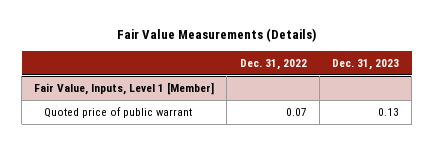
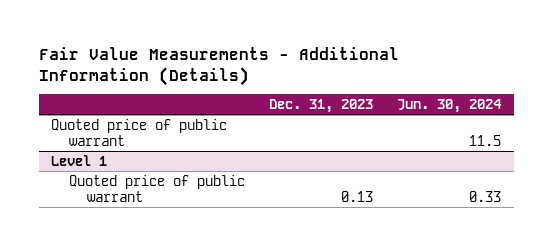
- Fair Value Measurements (Details)
+ Fair Value Measurements - Additional Information (Details)
- | Dec. 31, 2022 | Dec. 31, 2023
+ | Dec. 31, 2023 | Jun. 30, 2024
- Fair Value, Inputs, Level 1 [Member]
+ Quoted price of public warrant | | 11.5
+ Level 1

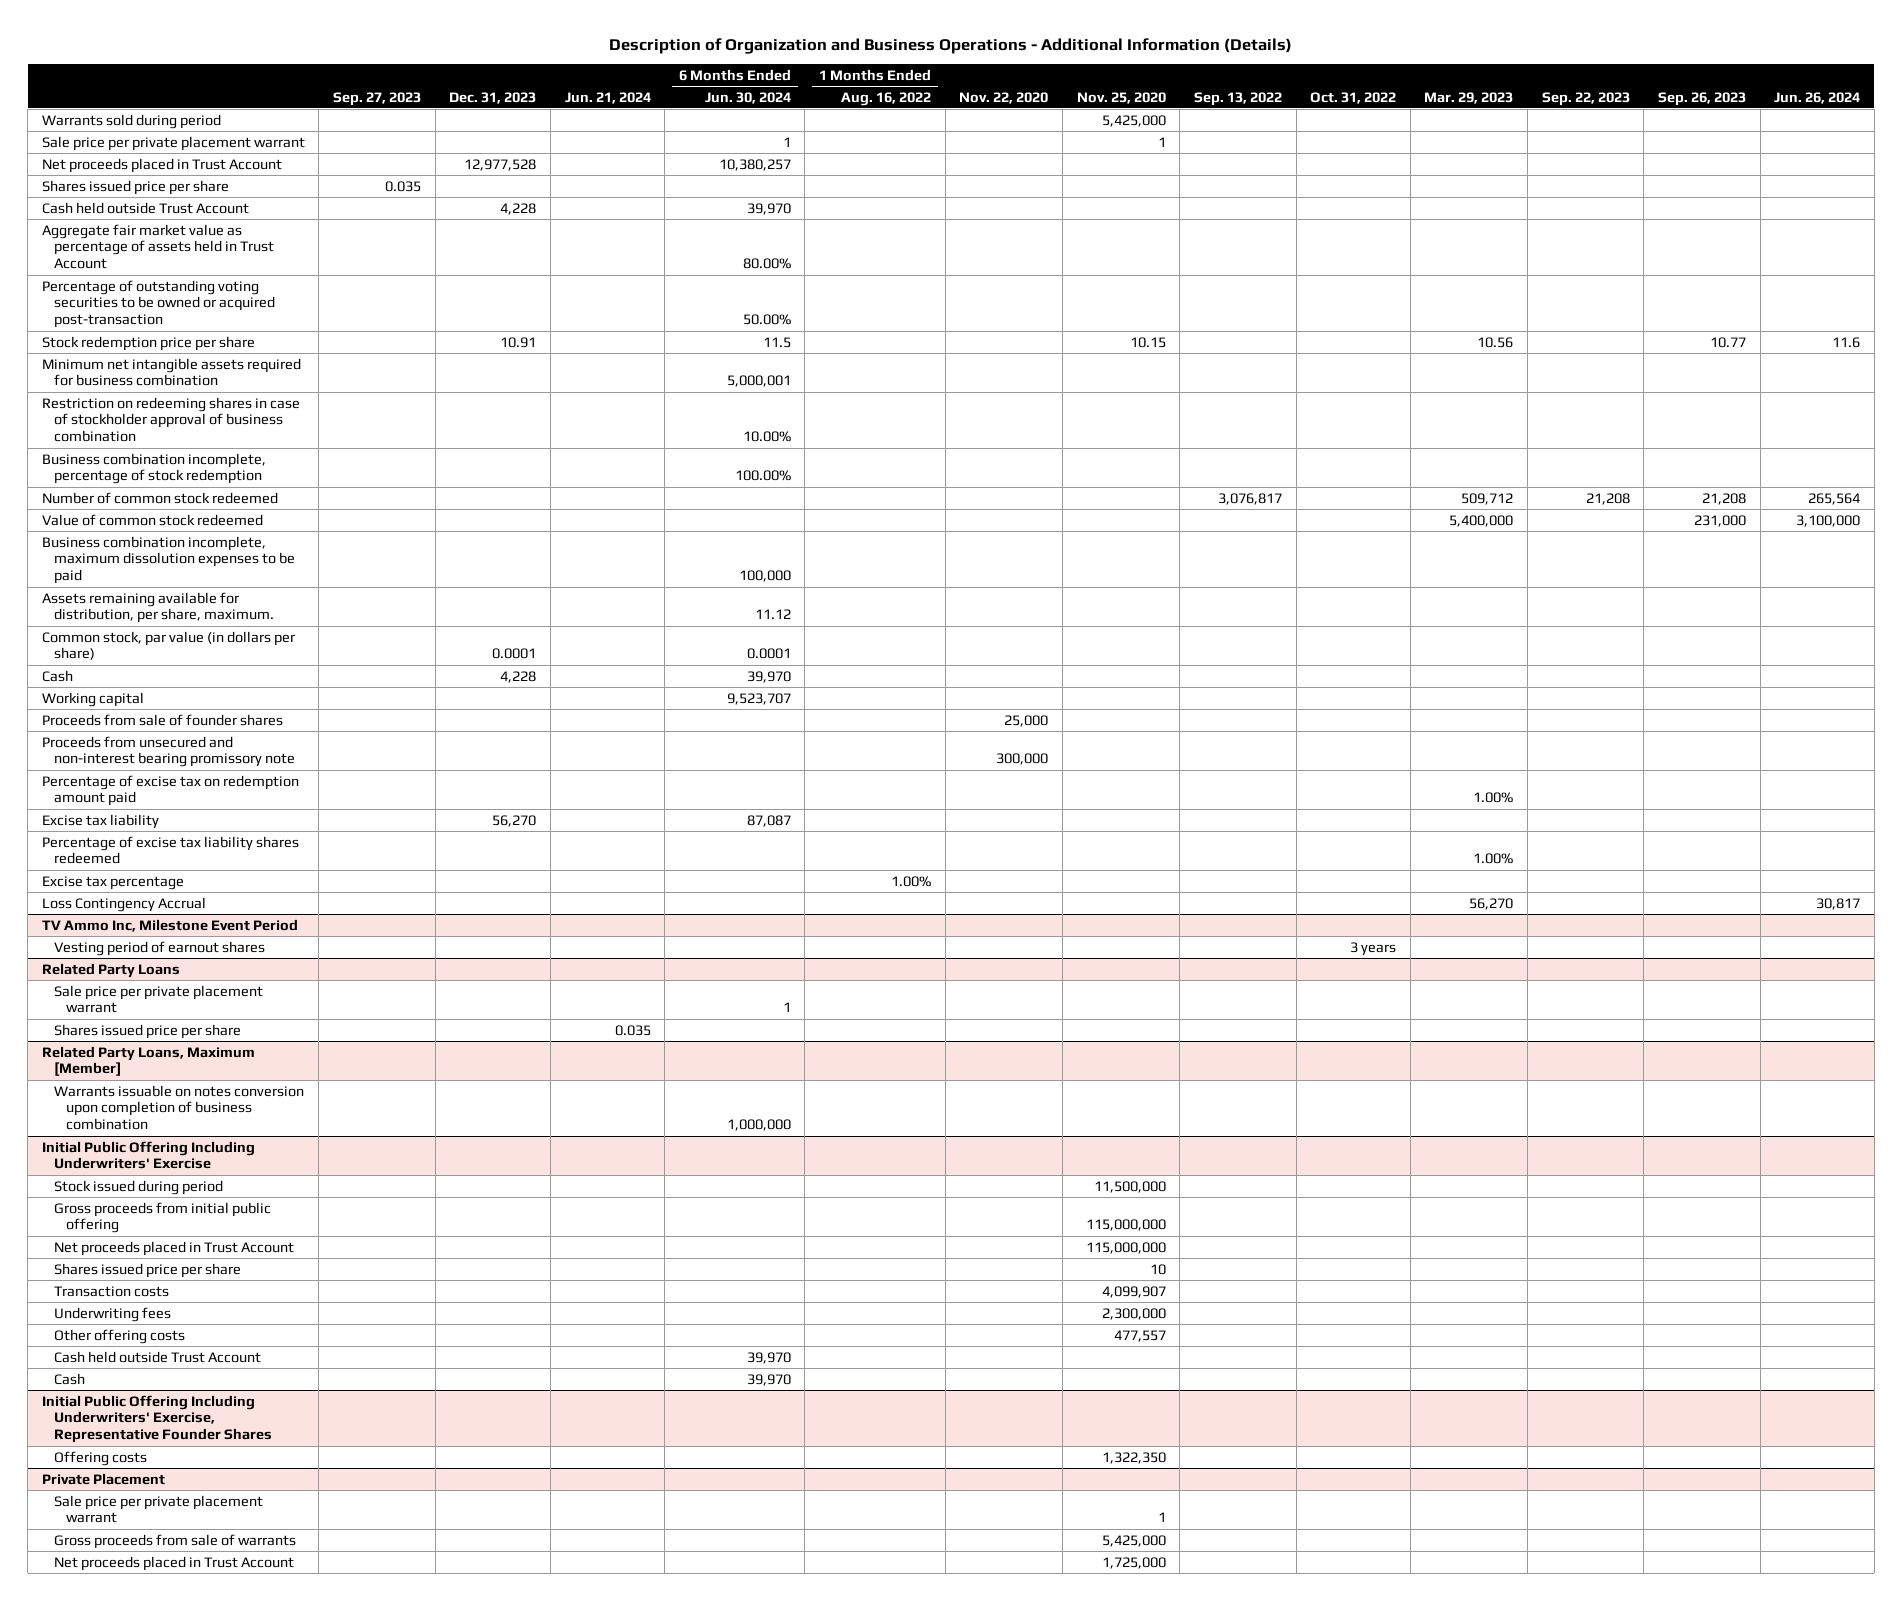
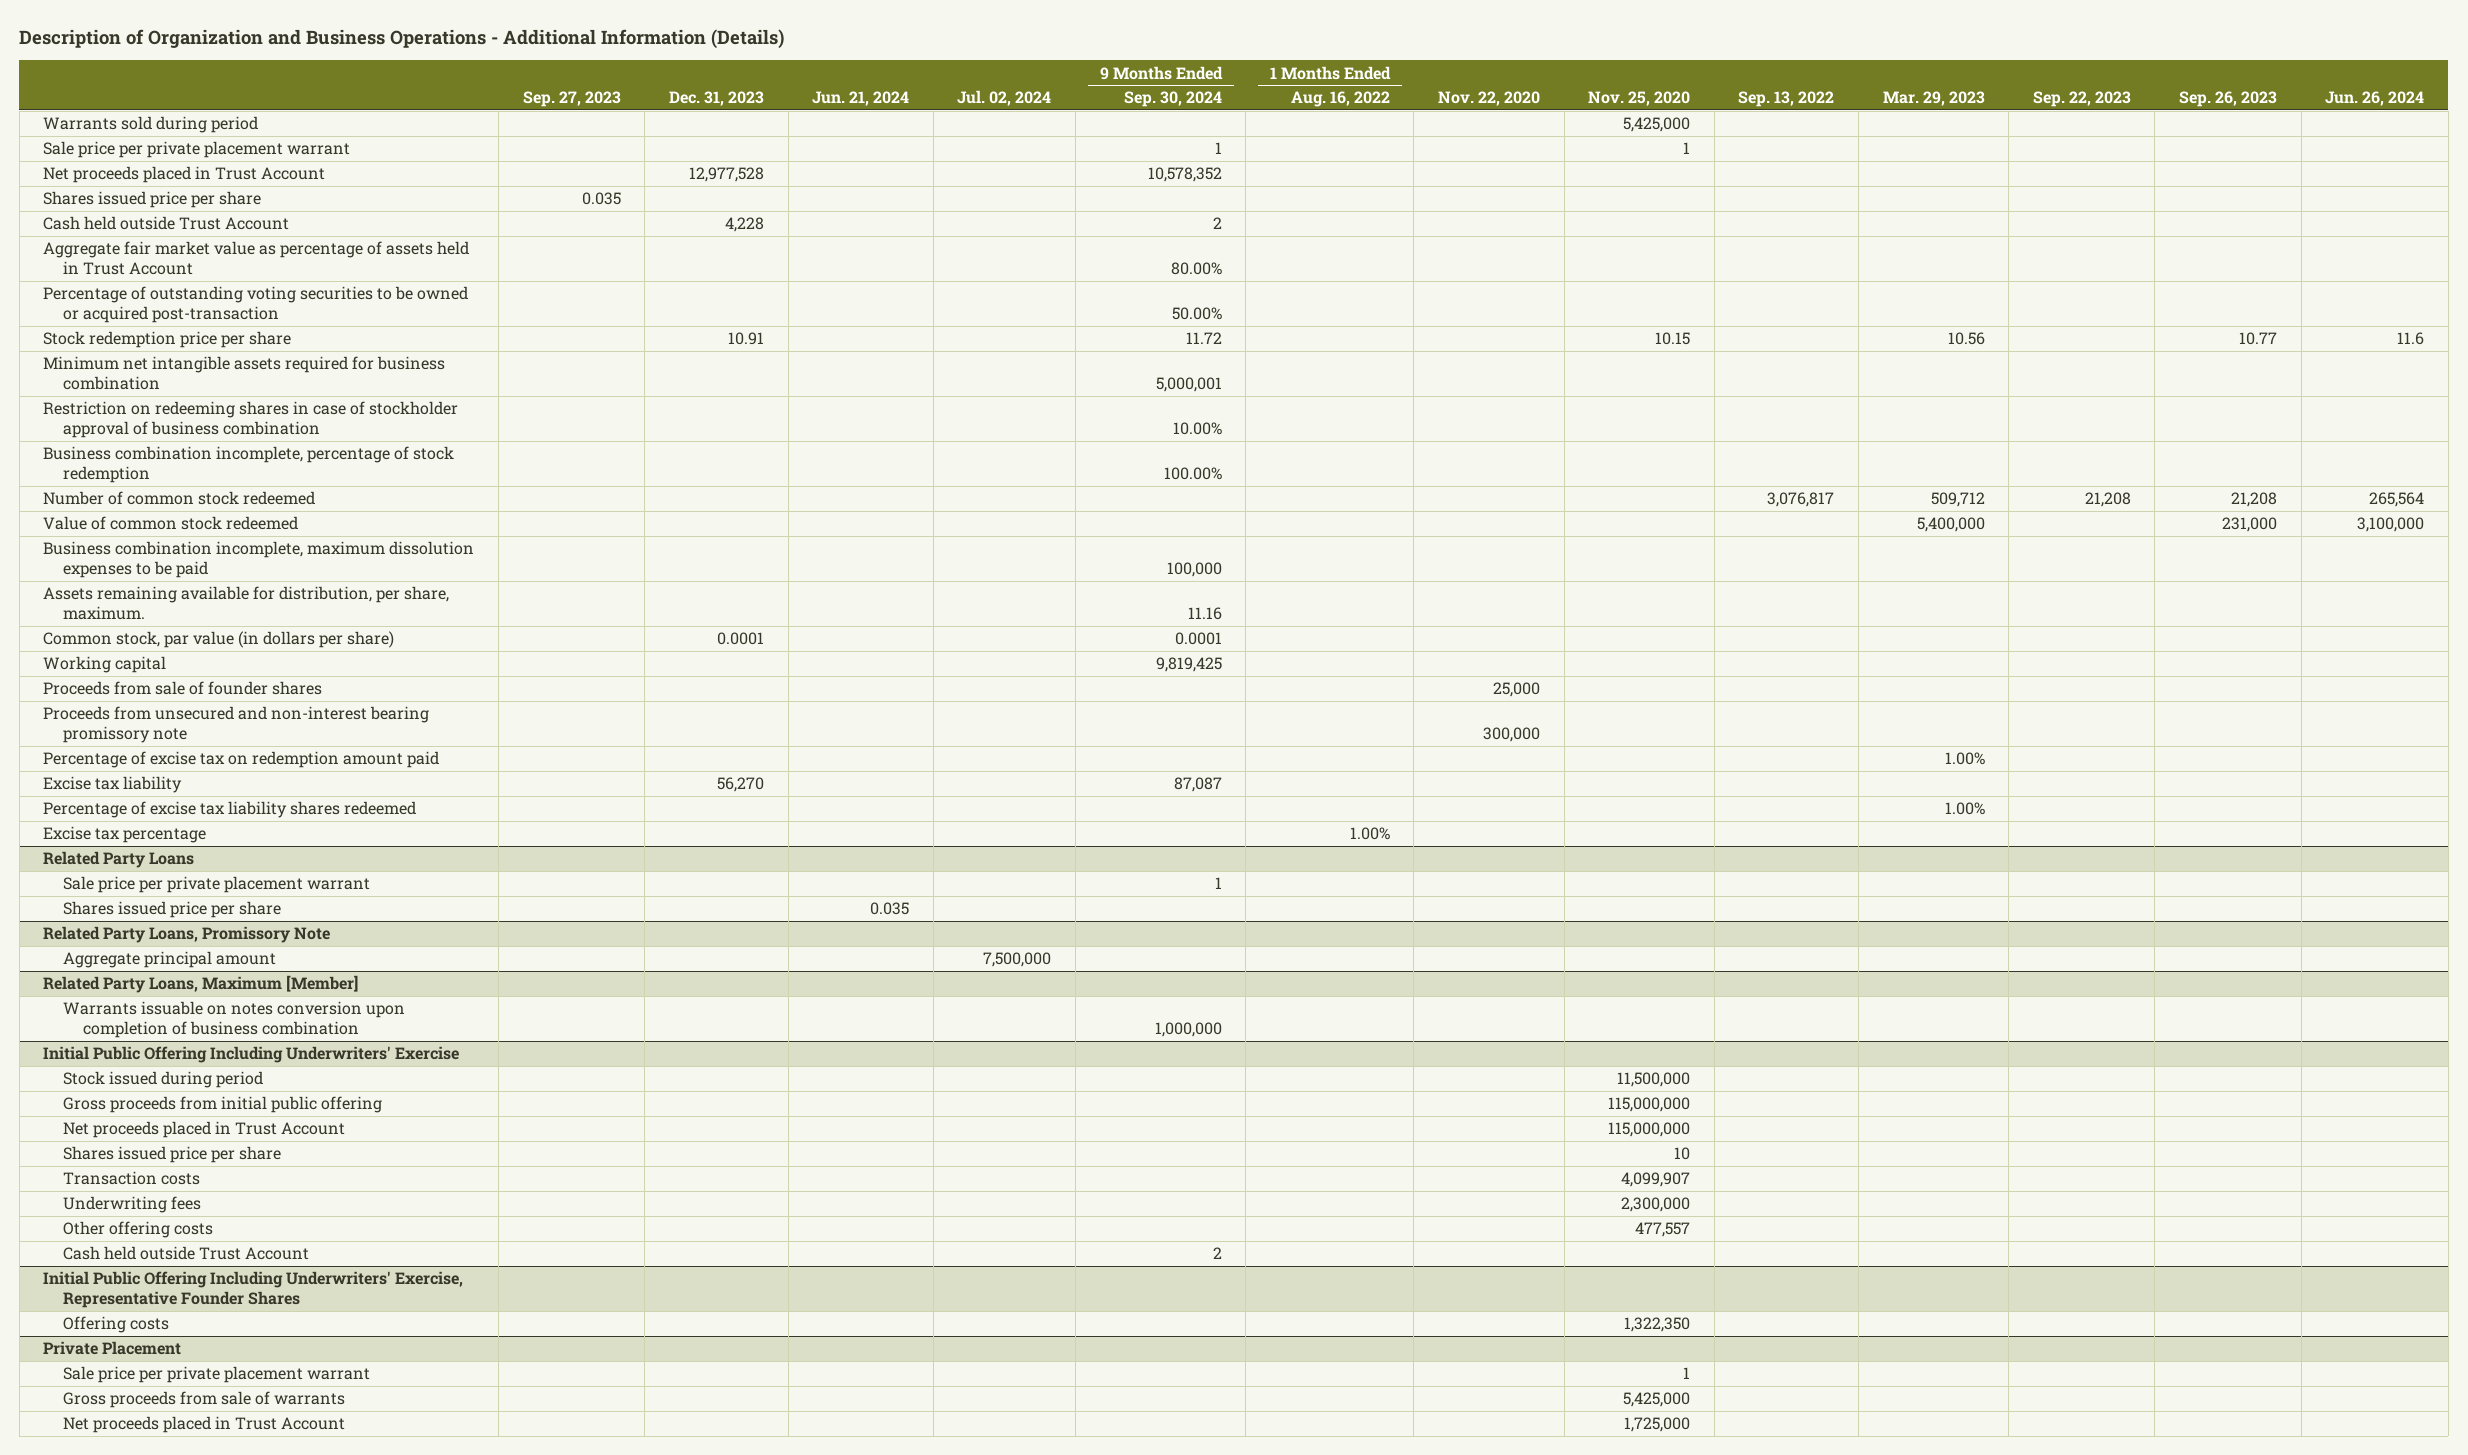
- | Sep. 27, 2023 | Dec. 31, 2023 | Jun. 21, 2024 | 6 Months Ended Jun. 30, 2024 | 1 Months Ended Aug. 16, 2022 | Nov. 22, 2020 | Nov. 25, 2020 | Sep. 13, 2022 | Oct. 31, 2022 | Mar. 29, 2023 | Sep. 22, 2023 | Sep. 26, 2023 | Jun. 26, 2024
+ | Sep. 27, 2023 | Dec. 31, 2023 | Jun. 21, 2024 | Jul. 02, 2024 | 9 Months Ended Sep. 30, 2024 | 1 Months Ended Aug. 16, 2022 | Nov. 22, 2020 | Nov. 25, 2020 | Sep. 13, 2022 | Mar. 29, 2023 | Sep. 22, 2023 | Sep. 26, 2023 | Jun. 26, 2024
- Cash | | 4,228 | | 39,970 | | | | | | | | |
- Loss Contingency Accrual | | | | | | | | | | 56,270 | | | 30,817
- TV Ammo Inc, Milestone Event Period
- Vesting period of earnout shares | | | | | | | | | 3 years | | | |
+ Related Party Loans, Promissory Note
+ Aggregate principal amount | | | | 7,500,000 | | | | | | | | |
@ Initial Public Offering Including Underwriters' Exercise
- Cash | | | | 39,970 | | | | | | | | |

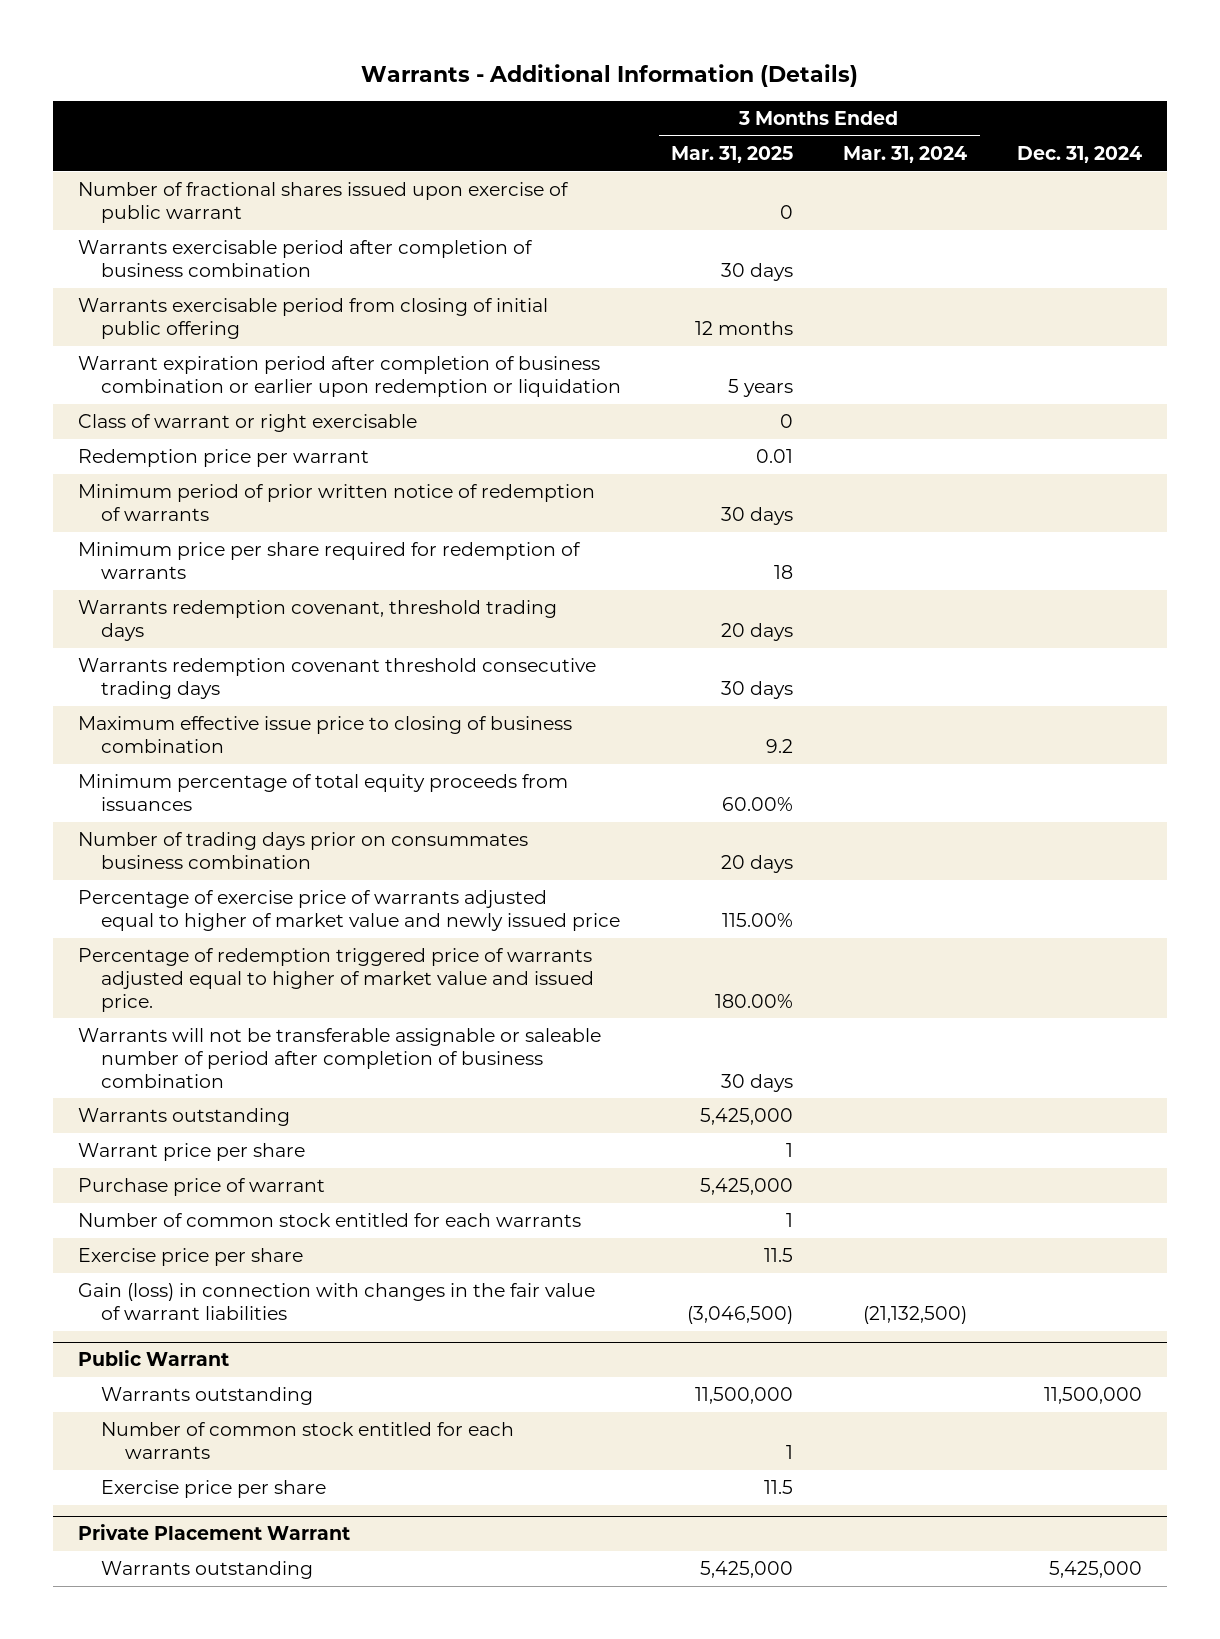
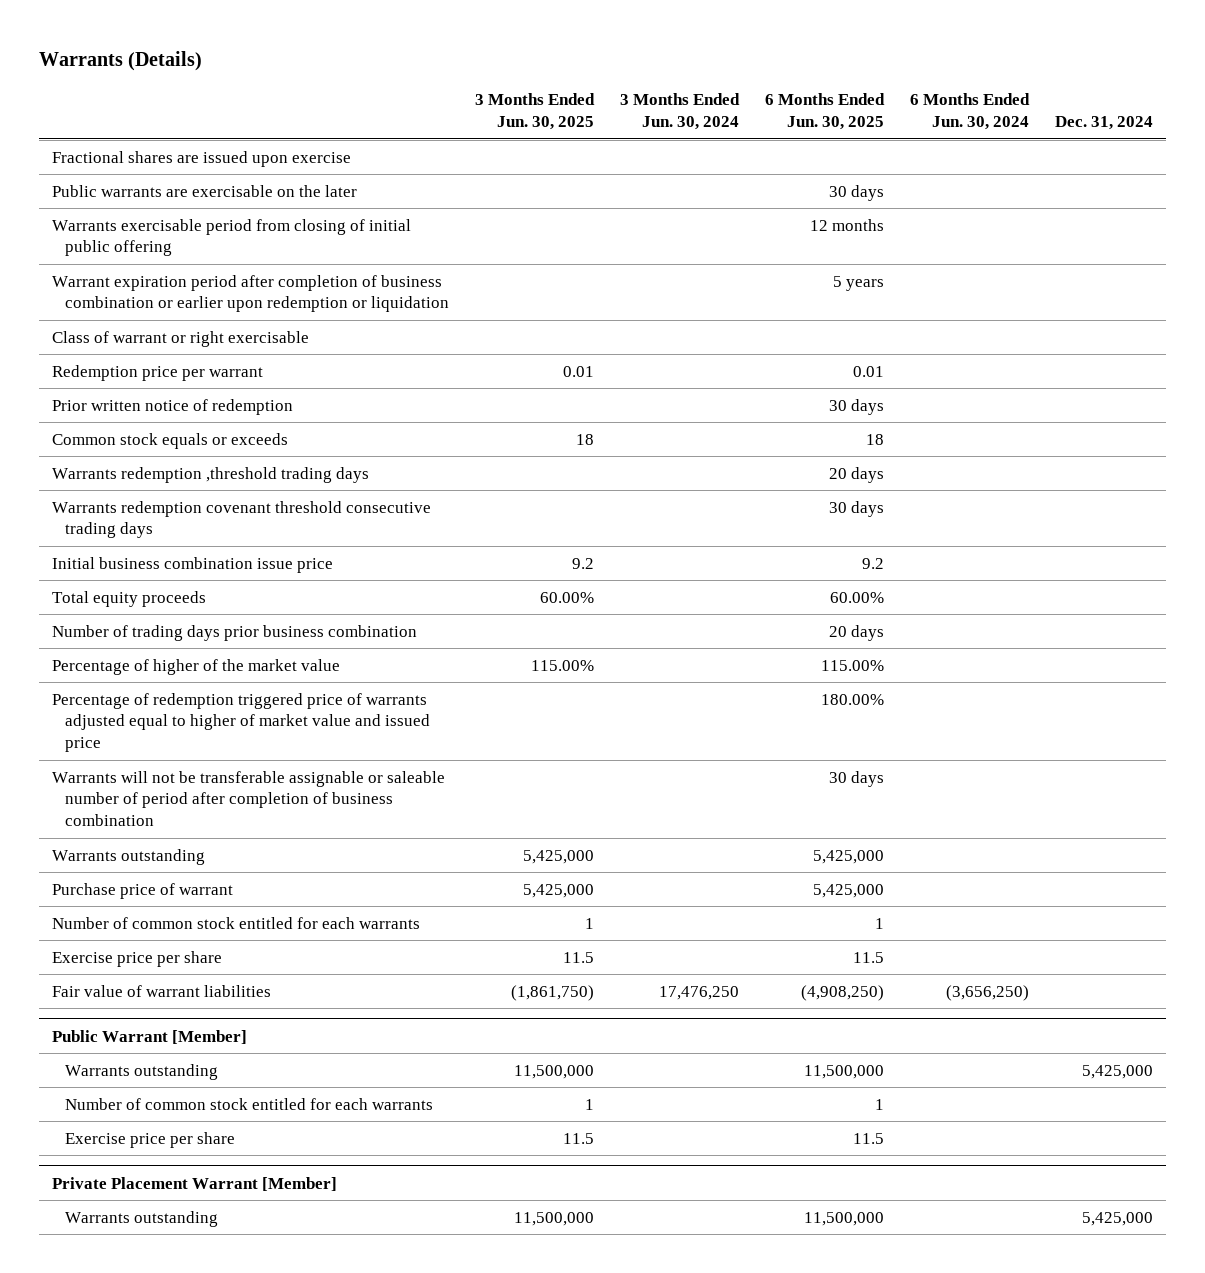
- Warrants - Additional Information (Details)
+ Warrants (Details)
- | 3 Months Ended Mar. 31, 2025 | 3 Months Ended Mar. 31, 2024 | Dec. 31, 2024
+ | 3 Months Ended Jun. 30, 2025 | 3 Months Ended Jun. 30, 2024 | 6 Months Ended Jun. 30, 2025 | 6 Months Ended Jun. 30, 2024 | Dec. 31, 2024
- Number of fractional shares issued upon exercise of public warrant | 0 | |
- Warrants exercisable period after completion of business combination | 30 days | |
+ Fractional shares are issued upon exercise
+ Public warrants are exercisable on the later | | | 30 days | |
- Minimum period of prior written notice of redemption of warrants | 30 days | |
- Minimum price per share required for redemption of warrants | 18 | |
- Warrants redemption covenant, threshold trading days | 20 days | |
+ Prior written notice of redemption | | | 30 days | |
+ Common stock equals or exceeds | 18 | | 18 | |
+ Warrants redemption ,threshold trading days | | | 20 days | |
- Maximum effective issue price to closing of business combination | 9.2 | |
- Minimum percentage of total equity proceeds from issuances | 60.00% | |
- Number of trading days prior on consummates business combination | 20 days | |
- Percentage of exercise price of warrants adjusted equal to higher of market value and newly issued price | 115.00% | |
- Percentage of redemption triggered price of warrants adjusted equal to higher of market value and issued price. | 180.00% | |
+ Initial business combination issue price | 9.2 | | 9.2 | |
+ Total equity proceeds | 60.00% | | 60.00% | |
+ Number of trading days prior business combination | | | 20 days | |
+ Percentage of higher of the market value | 115.00% | | 115.00% | |
+ Percentage of redemption triggered price of warrants adjusted equal to higher of market value and issued price | | | 180.00% | |
- Warrant price per share | 1 | |
- Gain (loss) in connection with changes in the fair value of warrant liabilities | (3,046,500) | (21,132,500) |
- Public Warrant
- Warrants outstanding | 11,500,000 | | 11,500,000
+ Fair value of warrant liabilities | (1,861,750) | 17,476,250 | (4,908,250) | (3,656,250) |
+ Public Warrant [Member]
+ Warrants outstanding | 11,500,000 | | 11,500,000 | | 5,425,000
- Private Placement Warrant
+ Private Placement Warrant [Member]

